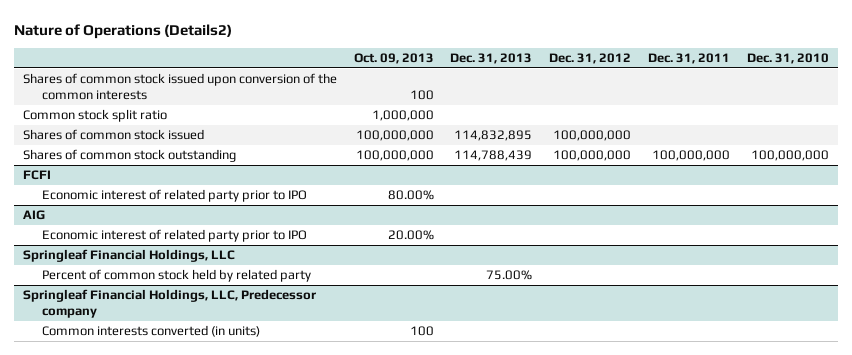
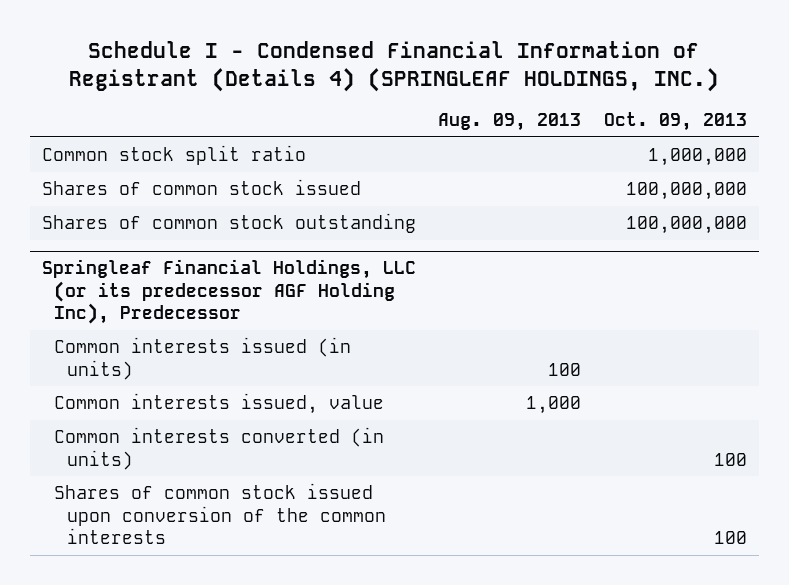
- Nature of Operations (Details2)
+ Schedule I - Condensed Financial Information of Registrant (Details 4) (SPRINGLEAF HOLDINGS, INC.)
- | Oct. 09, 2013 | Dec. 31, 2013 | Dec. 31, 2012 | Dec. 31, 2011 | Dec. 31, 2010
+ | Aug. 09, 2013 | Oct. 09, 2013
- Shares of common stock issued upon conversion of the common interests | 100 | | | |
- FCFI
- Economic interest of related party prior to IPO | 80.00% | | | |
- AIG
- Economic interest of related party prior to IPO | 20.00% | | | |
- Springleaf Financial Holdings, LLC
- Percent of common stock held by related party | | 75.00% | | |
- Springleaf Financial Holdings, LLC, Predecessor company
+ Springleaf Financial Holdings, LLC (or its predecessor AGF Holding Inc), Predecessor
+ Common interests issued (in units) | 100 |
+ Common interests issued, value | 1,000 |
+ Shares of common stock issued upon conversion of the common interests | | 100

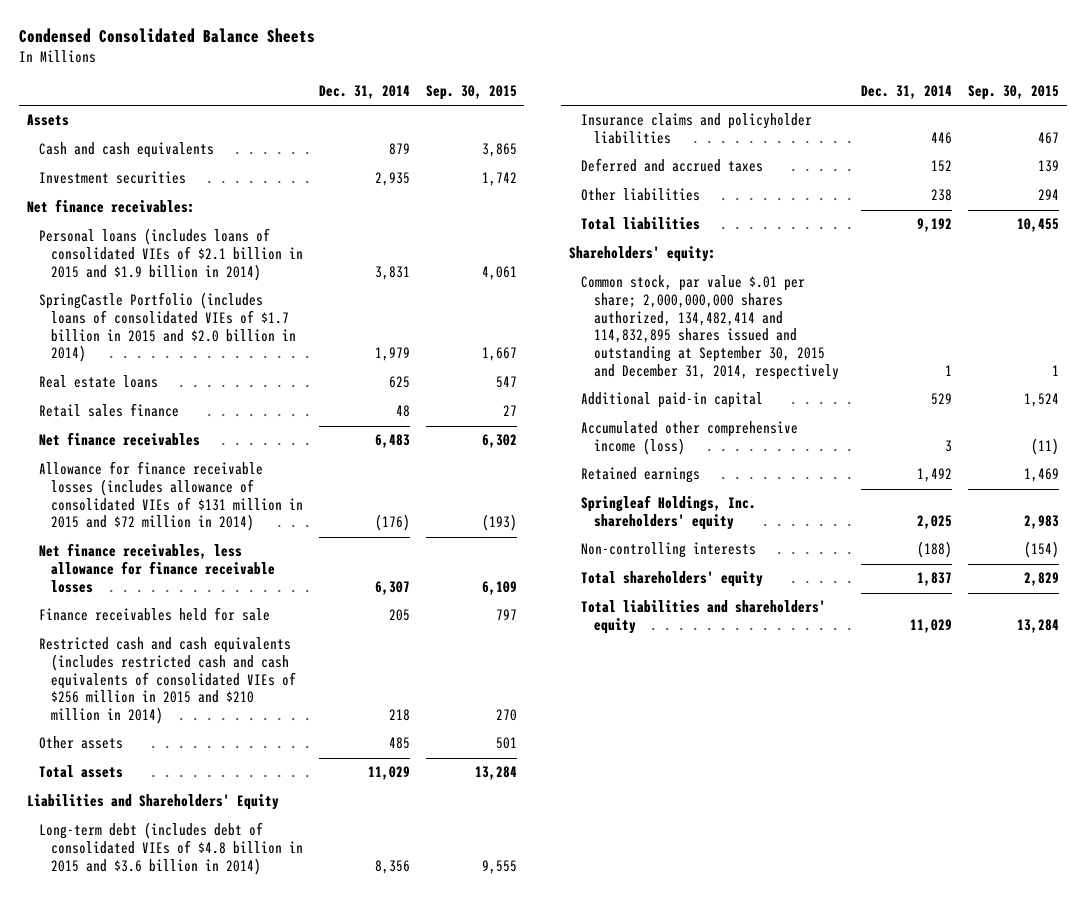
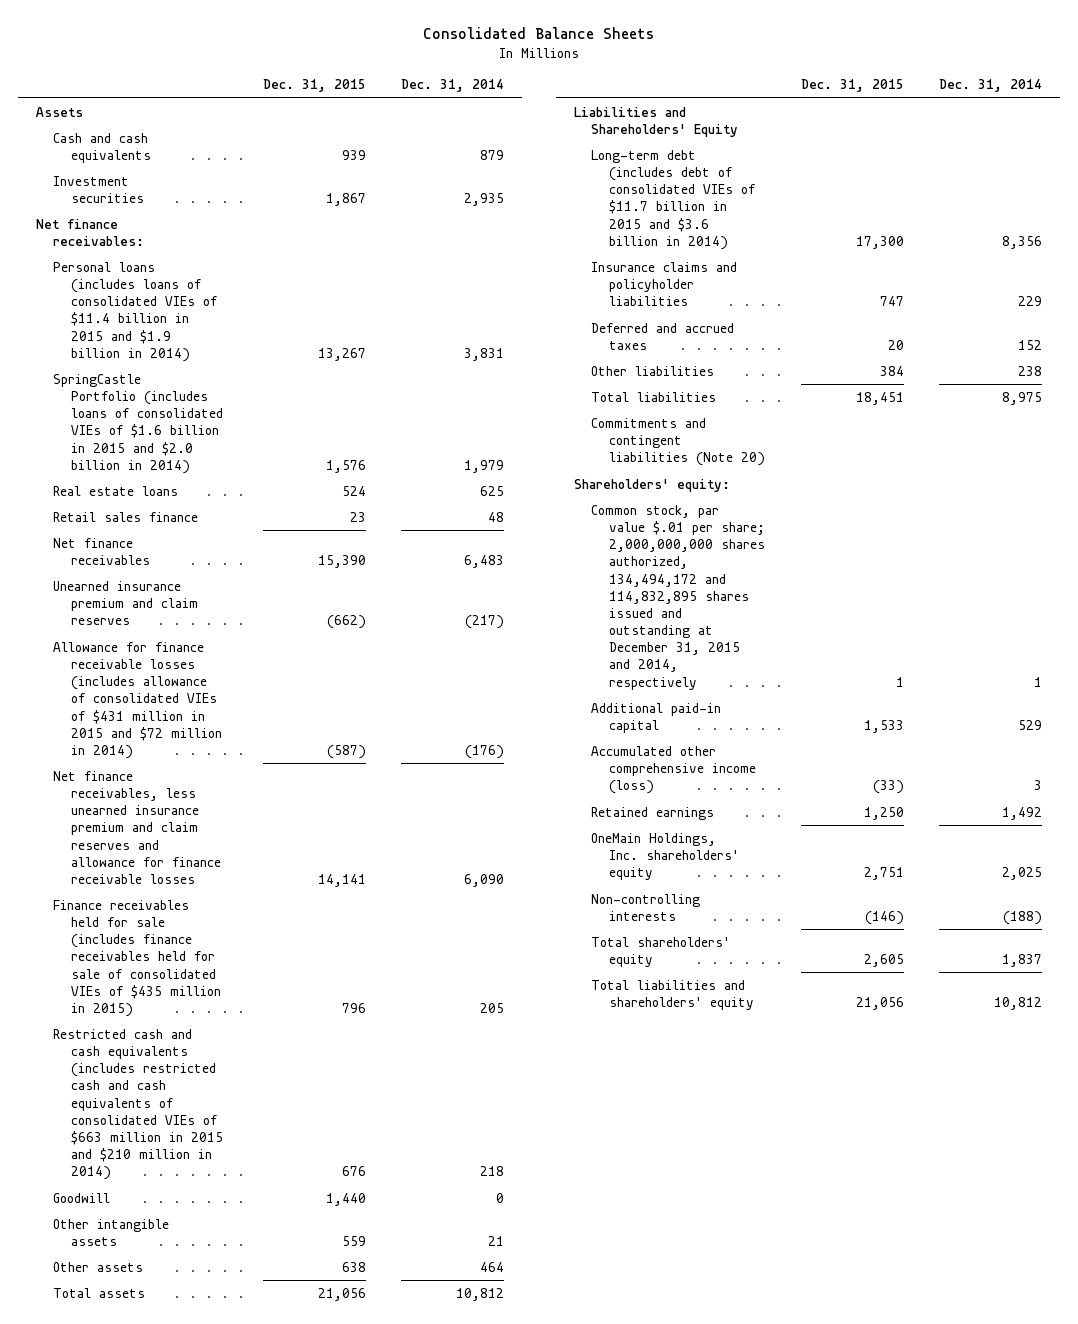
- Condensed Consolidated Balance Sheets
+ Consolidated Balance Sheets
- | Dec. 31, 2014 | Sep. 30, 2015
+ | Dec. 31, 2015 | Dec. 31, 2014
- Personal loans (includes loans of consolidated VIEs of $2.1 billion in 2015 and $1.9 billion in 2014) | 3,831 | 4,061
- SpringCastle Portfolio (includes loans of consolidated VIEs of $1.7 billion in 2015 and $2.0 billion in 2014) | 1,979 | 1,667
+ Personal loans (includes loans of consolidated VIEs of $11.4 billion in 2015 and $1.9 billion in 2014) | 13,267 | 3,831
+ SpringCastle Portfolio (includes loans of consolidated VIEs of $1.6 billion in 2015 and $2.0 billion in 2014) | 1,576 | 1,979
- Allowance for finance receivable losses (includes allowance of consolidated VIEs of $131 million in 2015 and $72 million in 2014) | (176) | (193)
- Net finance receivables, less allowance for finance receivable losses | 6,307 | 6,109
- Finance receivables held for sale | 205 | 797
- Restricted cash and cash equivalents (includes restricted cash and cash equivalents of consolidated VIEs of $256 million in 2015 and $210 million in 2014) | 218 | 270
- Other assets | 485 | 501
- Total assets | 11,029 | 13,284
+ Unearned insurance premium and claim reserves | (662) | (217)
+ Allowance for finance receivable losses (includes allowance of consolidated VIEs of $431 million in 2015 and $72 million in 2014) | (587) | (176)
+ Net finance receivables, less unearned insurance premium and claim reserves and allowance for finance receivable losses | 14,141 | 6,090
+ Finance receivables held for sale (includes finance receivables held for sale of consolidated VIEs of $435 million in 2015) | 796 | 205
+ Restricted cash and cash equivalents (includes restricted cash and cash equivalents of consolidated VIEs of $663 million in 2015 and $210 million in 2014) | 676 | 218
+ Goodwill | 1,440 | 0
+ Other intangible assets | 559 | 21
+ Other assets | 638 | 464
+ Total assets | 21,056 | 10,812
- Long-term debt (includes debt of consolidated VIEs of $4.8 billion in 2015 and $3.6 billion in 2014) | 8,356 | 9,555
- Insurance claims and policyholder liabilities | 446 | 467
+ Long-term debt (includes debt of consolidated VIEs of $11.7 billion in 2015 and $3.6 billion in 2014) | 17,300 | 8,356
+ Insurance claims and policyholder liabilities | 747 | 229
- Total liabilities | 9,192 | 10,455
+ Total liabilities | 18,451 | 8,975
+ Commitments and contingent liabilities (Note 20)
- Common stock, par value $.01 per share; 2,000,000,000 shares authorized, 134,482,414 and 114,832,895 shares issued and outstanding at September 30, 2015 and December 31, 2014, respectively | 1 | 1
+ Common stock, par value $.01 per share; 2,000,000,000 shares authorized, 134,494,172 and 114,832,895 shares issued and outstanding at December 31, 2015 and 2014, respectively | 1 | 1
- Springleaf Holdings, Inc. shareholders' equity | 2,025 | 2,983
+ OneMain Holdings, Inc. shareholders' equity | 2,751 | 2,025
- Total liabilities and shareholders' equity | 11,029 | 13,284
+ Total liabilities and shareholders' equity | 21,056 | 10,812

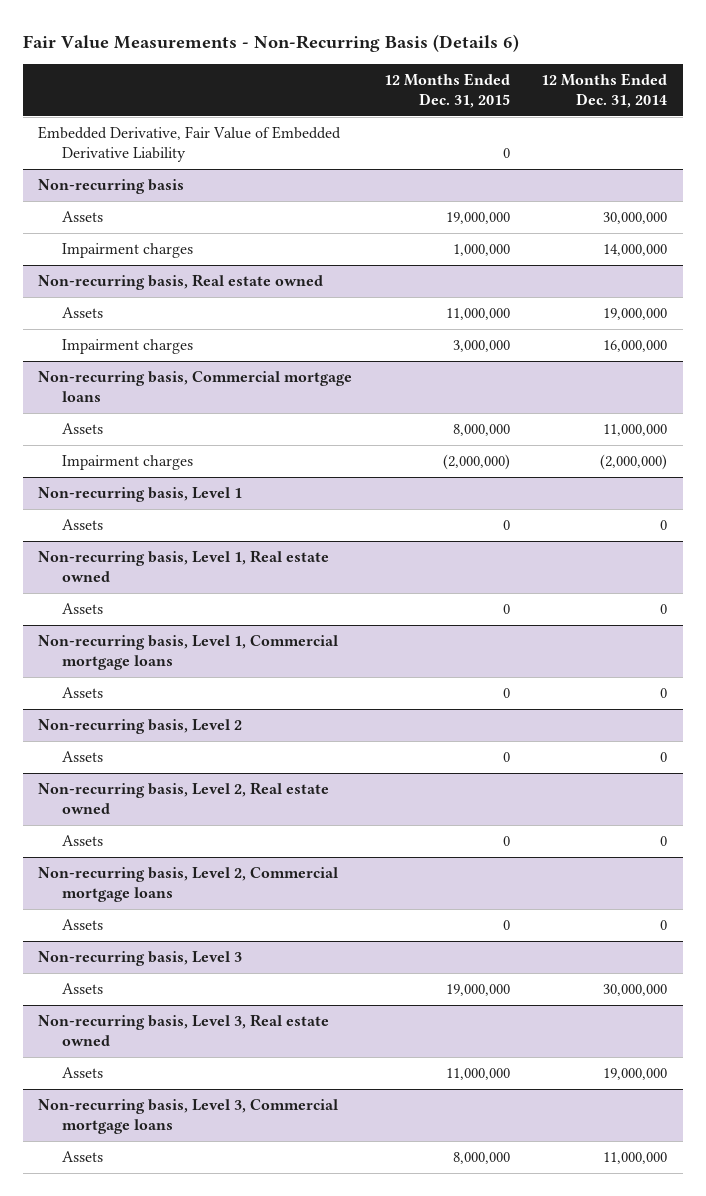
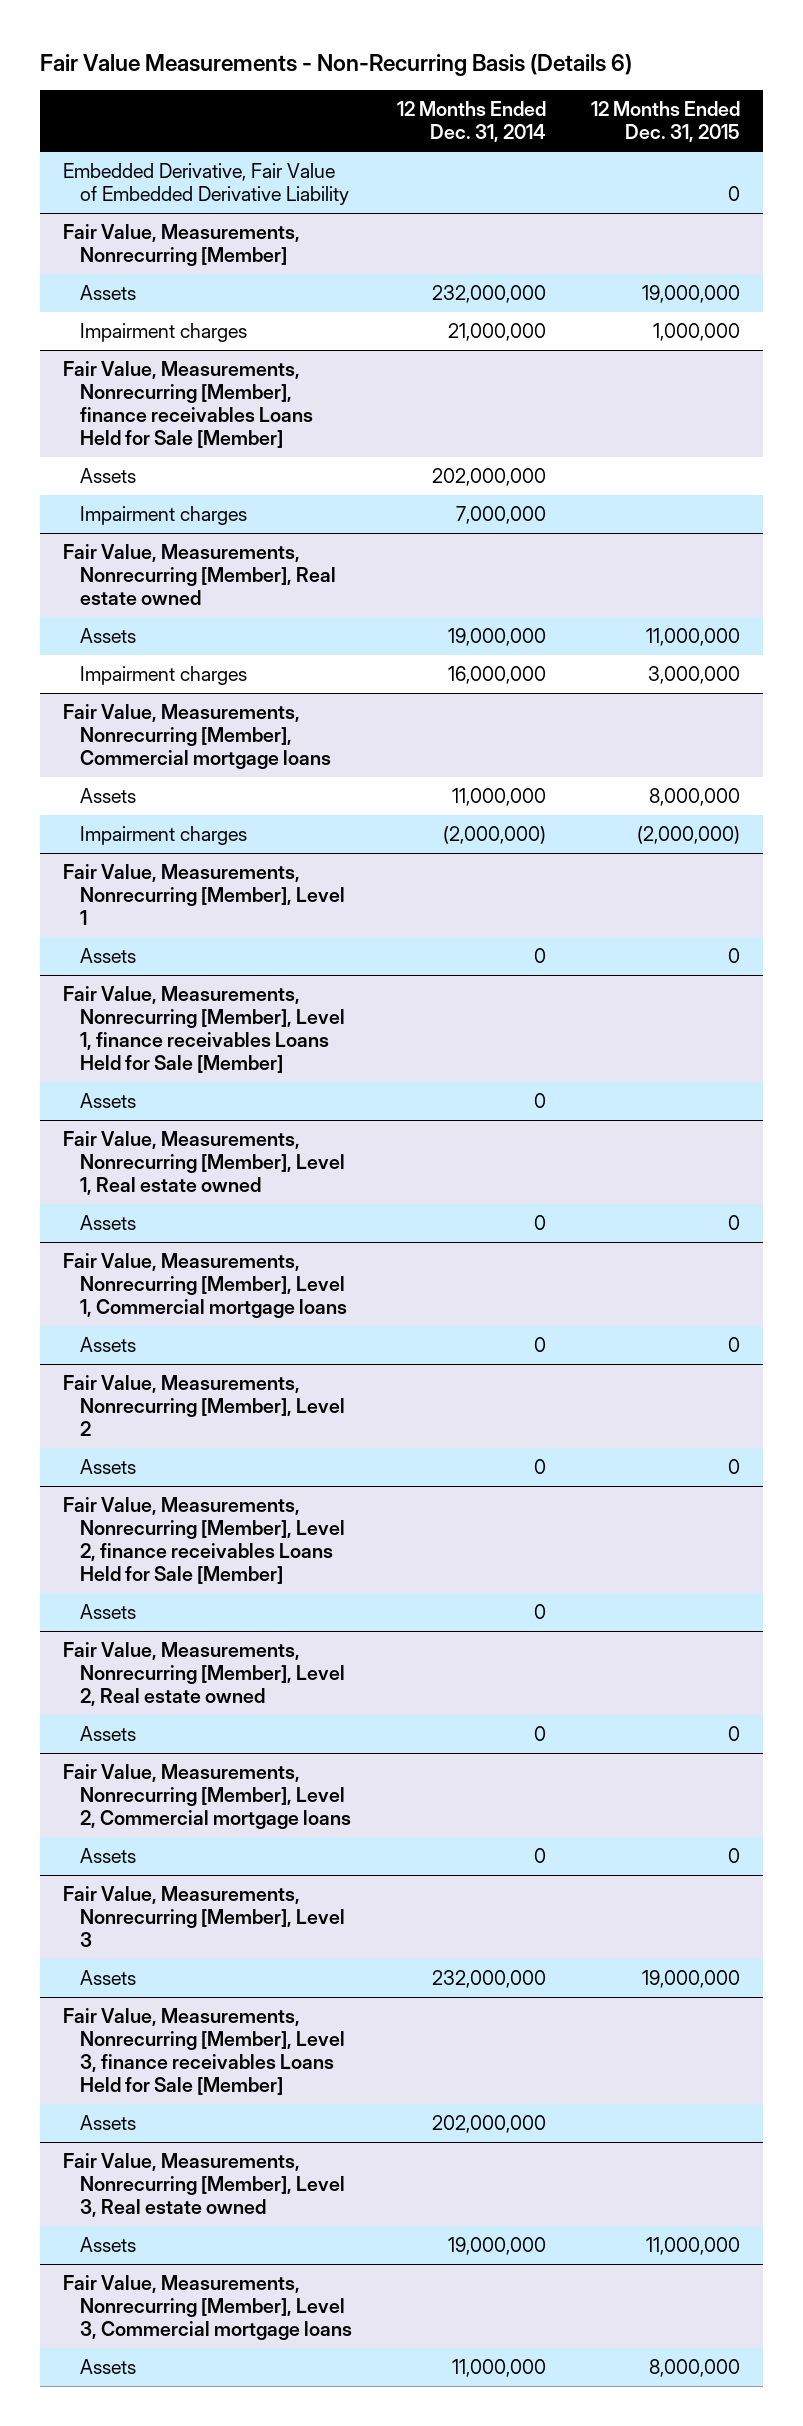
- | 12 Months Ended Dec. 31, 2015 | 12 Months Ended Dec. 31, 2014
+ | 12 Months Ended Dec. 31, 2014 | 12 Months Ended Dec. 31, 2015
- Non-recurring basis
- Assets | 19,000,000 | 30,000,000
- Impairment charges | 1,000,000 | 14,000,000
- Non-recurring basis, Real estate owned
+ Fair Value, Measurements, Nonrecurring [Member]
+ Assets | 232,000,000 | 19,000,000
+ Impairment charges | 21,000,000 | 1,000,000
+ Fair Value, Measurements, Nonrecurring [Member], finance receivables Loans Held for Sale [Member]
+ Assets | 202,000,000 |
+ Impairment charges | 7,000,000 |
+ Fair Value, Measurements, Nonrecurring [Member], Real estate owned
- Non-recurring basis, Commercial mortgage loans
+ Fair Value, Measurements, Nonrecurring [Member], Commercial mortgage loans
- Non-recurring basis, Level 1
+ Fair Value, Measurements, Nonrecurring [Member], Level 1
- Non-recurring basis, Level 1, Real estate owned
+ Fair Value, Measurements, Nonrecurring [Member], Level 1, finance receivables Loans Held for Sale [Member]
+ Assets | 0 |
+ Fair Value, Measurements, Nonrecurring [Member], Level 1, Real estate owned
- Non-recurring basis, Level 1, Commercial mortgage loans
+ Fair Value, Measurements, Nonrecurring [Member], Level 1, Commercial mortgage loans
- Non-recurring basis, Level 2
+ Fair Value, Measurements, Nonrecurring [Member], Level 2
- Non-recurring basis, Level 2, Real estate owned
+ Fair Value, Measurements, Nonrecurring [Member], Level 2, finance receivables Loans Held for Sale [Member]
+ Assets | 0 |
+ Fair Value, Measurements, Nonrecurring [Member], Level 2, Real estate owned
- Non-recurring basis, Level 2, Commercial mortgage loans
+ Fair Value, Measurements, Nonrecurring [Member], Level 2, Commercial mortgage loans
- Non-recurring basis, Level 3
- Assets | 19,000,000 | 30,000,000
- Non-recurring basis, Level 3, Real estate owned
+ Fair Value, Measurements, Nonrecurring [Member], Level 3
+ Assets | 232,000,000 | 19,000,000
+ Fair Value, Measurements, Nonrecurring [Member], Level 3, finance receivables Loans Held for Sale [Member]
+ Assets | 202,000,000 |
+ Fair Value, Measurements, Nonrecurring [Member], Level 3, Real estate owned
- Non-recurring basis, Level 3, Commercial mortgage loans
+ Fair Value, Measurements, Nonrecurring [Member], Level 3, Commercial mortgage loans

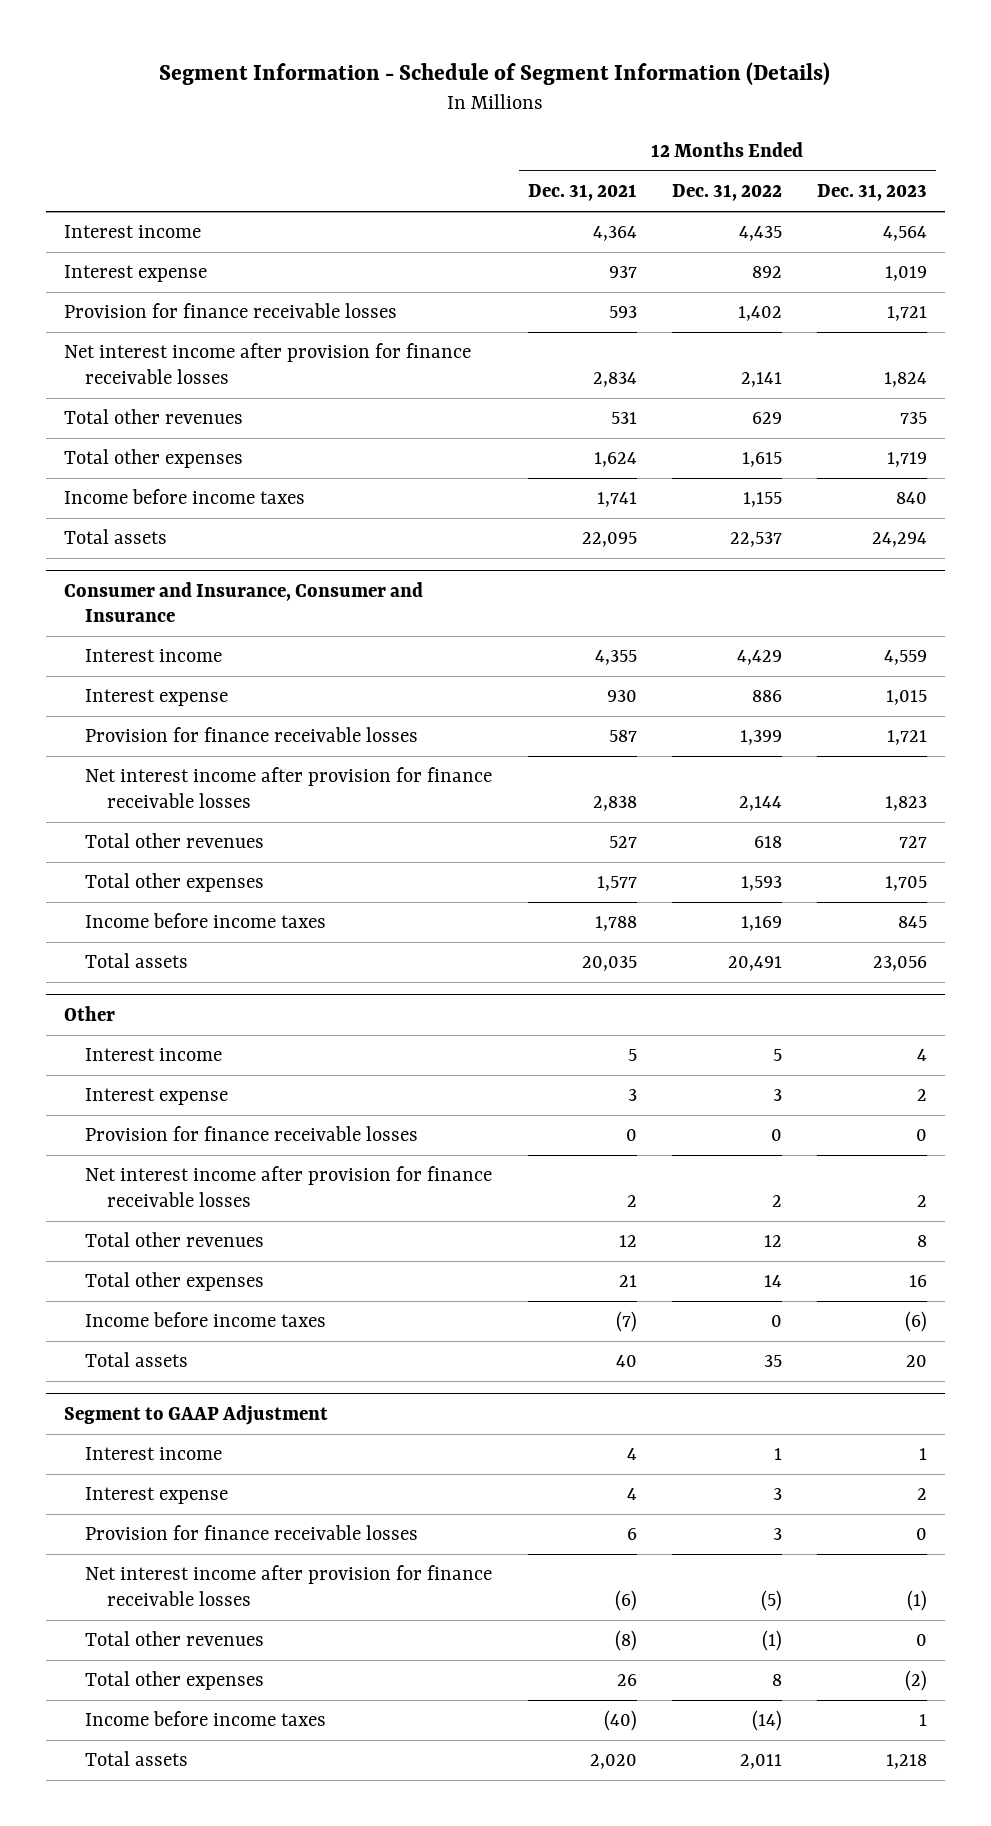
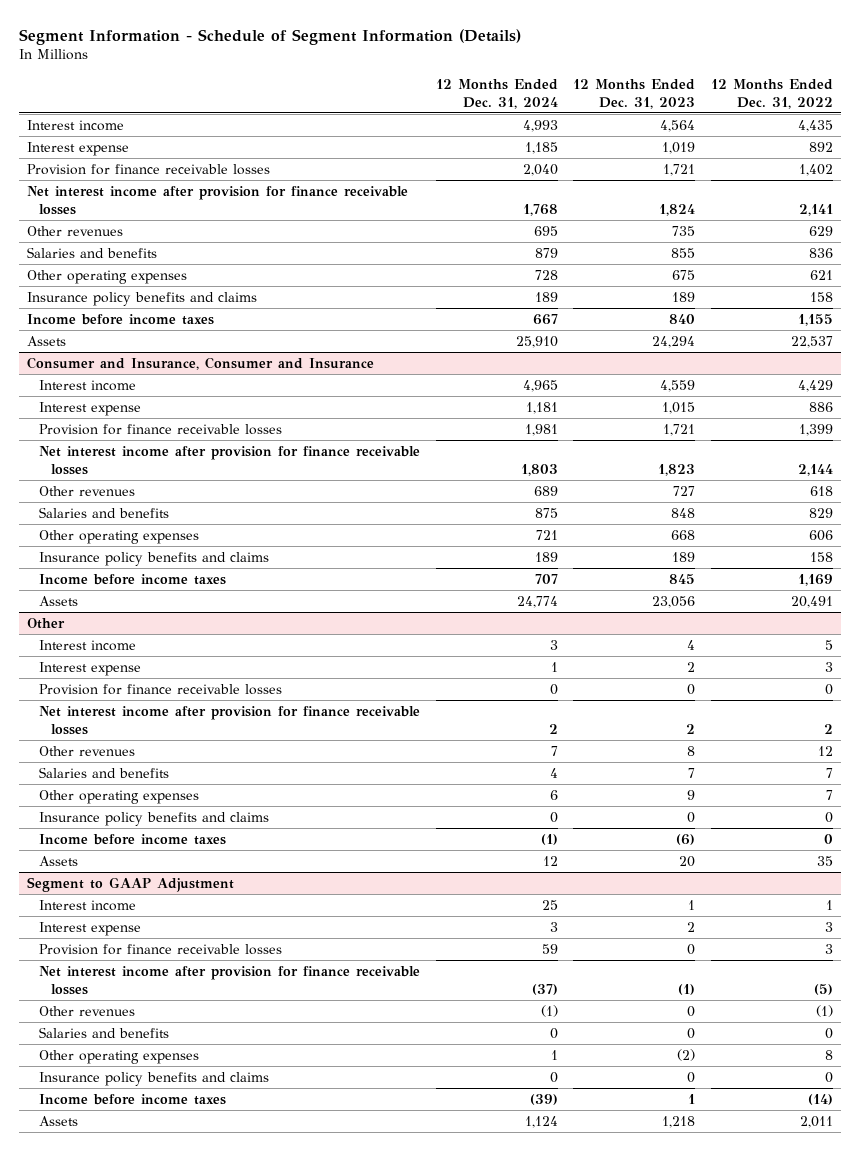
- | 12 Months Ended Dec. 31, 2021 | 12 Months Ended Dec. 31, 2022 | 12 Months Ended Dec. 31, 2023
+ | 12 Months Ended Dec. 31, 2024 | 12 Months Ended Dec. 31, 2023 | 12 Months Ended Dec. 31, 2022
- Total other revenues | 531 | 629 | 735
- Total other expenses | 1,624 | 1,615 | 1,719
+ Other revenues | 695 | 735 | 629
+ Salaries and benefits | 879 | 855 | 836
+ Other operating expenses | 728 | 675 | 621
+ Insurance policy benefits and claims | 189 | 189 | 158
- Total assets | 22,095 | 22,537 | 24,294
+ Assets | 25,910 | 24,294 | 22,537
@ Consumer and Insurance, Consumer and Insurance
- Total other revenues | 527 | 618 | 727
- Total other expenses | 1,577 | 1,593 | 1,705
+ Other revenues | 689 | 727 | 618
+ Salaries and benefits | 875 | 848 | 829
+ Other operating expenses | 721 | 668 | 606
+ Insurance policy benefits and claims | 189 | 189 | 158
- Total assets | 20,035 | 20,491 | 23,056
+ Assets | 24,774 | 23,056 | 20,491
@ Other
- Total other revenues | 12 | 12 | 8
- Total other expenses | 21 | 14 | 16
+ Other revenues | 7 | 8 | 12
+ Salaries and benefits | 4 | 7 | 7
+ Other operating expenses | 6 | 9 | 7
+ Insurance policy benefits and claims | 0 | 0 | 0
- Total assets | 40 | 35 | 20
+ Assets | 12 | 20 | 35
@ Segment to GAAP Adjustment
- Total other revenues | (8) | (1) | 0
- Total other expenses | 26 | 8 | (2)
+ Other revenues | (1) | 0 | (1)
+ Salaries and benefits | 0 | 0 | 0
+ Other operating expenses | 1 | (2) | 8
+ Insurance policy benefits and claims | 0 | 0 | 0
- Total assets | 2,020 | 2,011 | 1,218
+ Assets | 1,124 | 1,218 | 2,011

